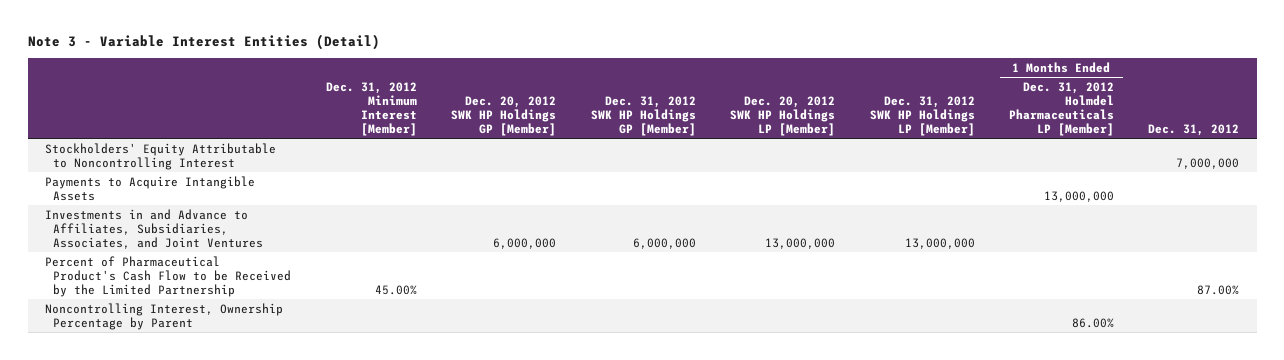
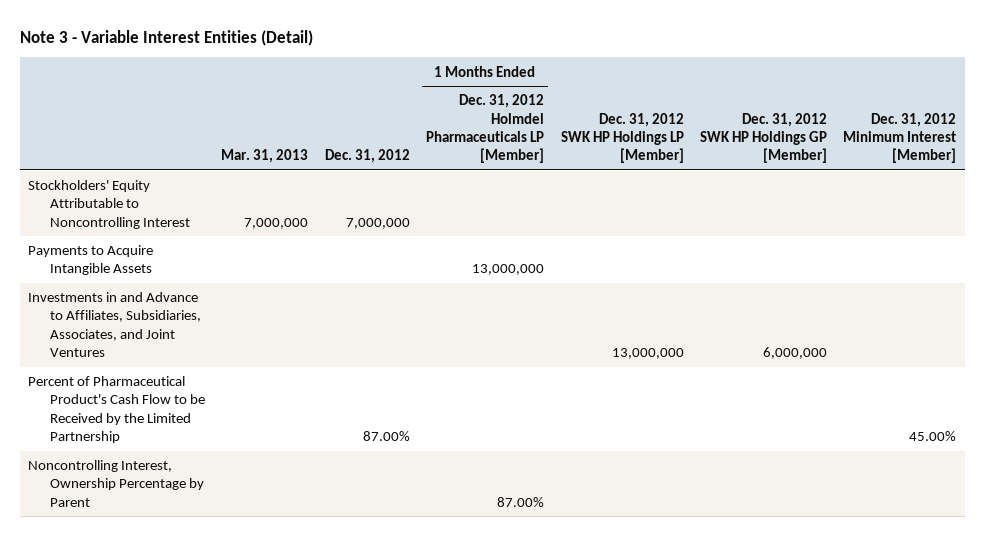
- | Dec. 31, 2012 Minimum Interest [Member] | Dec. 20, 2012 SWK HP Holdings GP [Member] | Dec. 31, 2012 SWK HP Holdings GP [Member] | Dec. 20, 2012 SWK HP Holdings LP [Member] | Dec. 31, 2012 SWK HP Holdings LP [Member] | 1 Months Ended Dec. 31, 2012 Holmdel Pharmaceuticals LP [Member] | Dec. 31, 2012
+ | Mar. 31, 2013 | Dec. 31, 2012 | 1 Months Ended Dec. 31, 2012 Holmdel Pharmaceuticals LP [Member] | Dec. 31, 2012 SWK HP Holdings LP [Member] | Dec. 31, 2012 SWK HP Holdings GP [Member] | Dec. 31, 2012 Minimum Interest [Member]
- Noncontrolling Interest, Ownership Percentage by Parent | | | | | | 86.00% |
+ Noncontrolling Interest, Ownership Percentage by Parent | | | 87.00% | | |

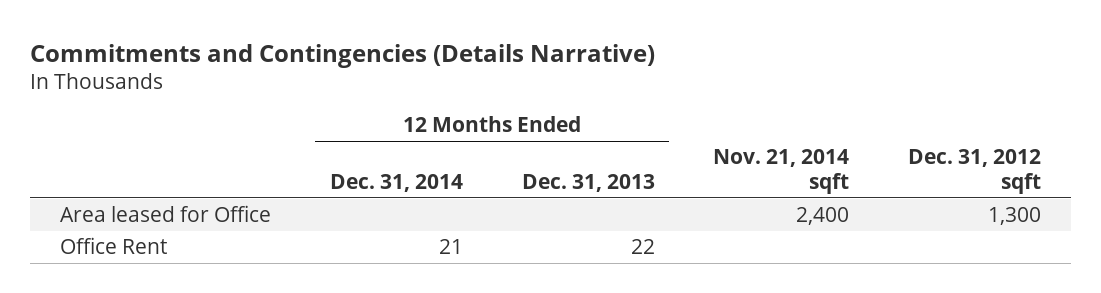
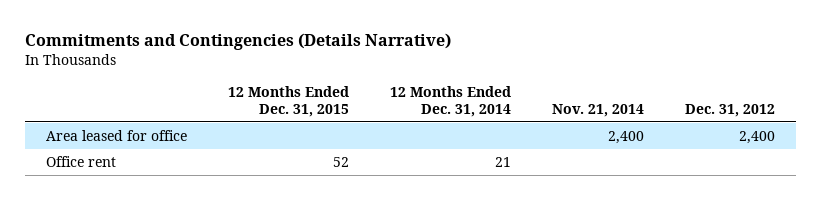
- | 12 Months Ended Dec. 31, 2014 | 12 Months Ended Dec. 31, 2013 | Nov. 21, 2014 sqft | Dec. 31, 2012 sqft
+ | 12 Months Ended Dec. 31, 2015 | 12 Months Ended Dec. 31, 2014 | Nov. 21, 2014 | Dec. 31, 2012
- Area leased for Office | | | 2,400 | 1,300
- Office Rent | 21 | 22 | |
+ Area leased for office | | | 2,400 | 2,400
+ Office rent | 52 | 21 | |

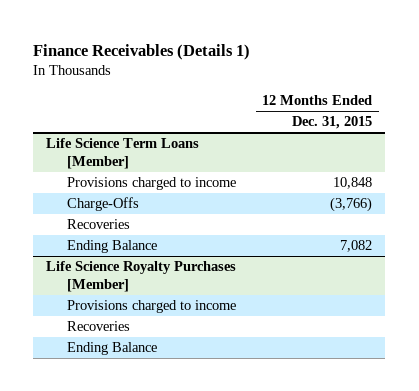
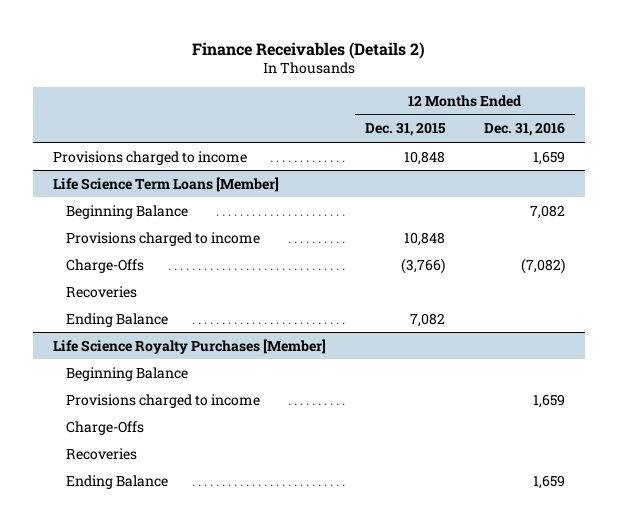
- Finance Receivables (Details 1)
+ Finance Receivables (Details 2)
- | 12 Months Ended Dec. 31, 2015
+ | 12 Months Ended Dec. 31, 2015 | 12 Months Ended Dec. 31, 2016
+ Provisions charged to income | 10,848 | 1,659
@ Life Science Term Loans [Member]
+ Beginning Balance | | 7,082
@ Life Science Royalty Purchases [Member]
+ Beginning Balance
+ Charge-Offs

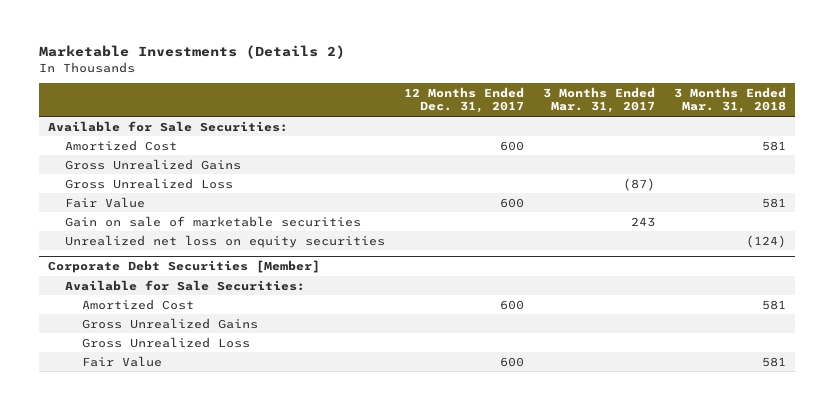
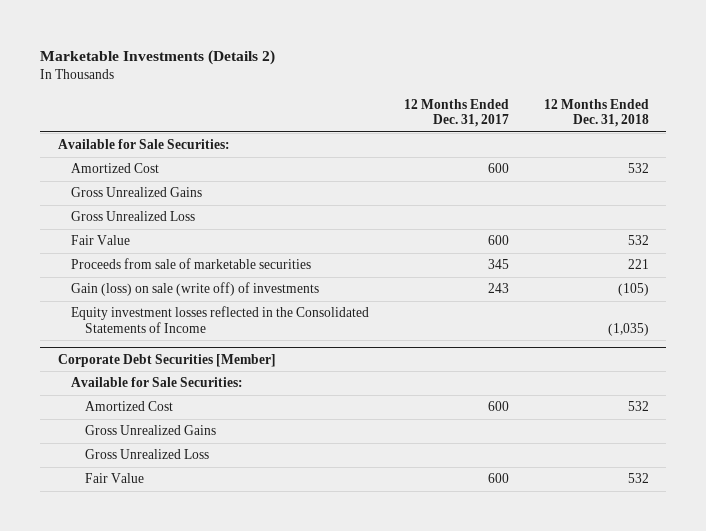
- | 12 Months Ended Dec. 31, 2017 | 3 Months Ended Mar. 31, 2017 | 3 Months Ended Mar. 31, 2018
+ | 12 Months Ended Dec. 31, 2017 | 12 Months Ended Dec. 31, 2018
- Gain on sale of marketable securities | | 243 |
- Unrealized net loss on equity securities | | | (124)
+ Proceeds from sale of marketable securities | 345 | 221
+ Gain (loss) on sale (write off) of investments | 243 | (105)
+ Equity investment losses reflected in the Consolidated Statements of Income | | (1,035)

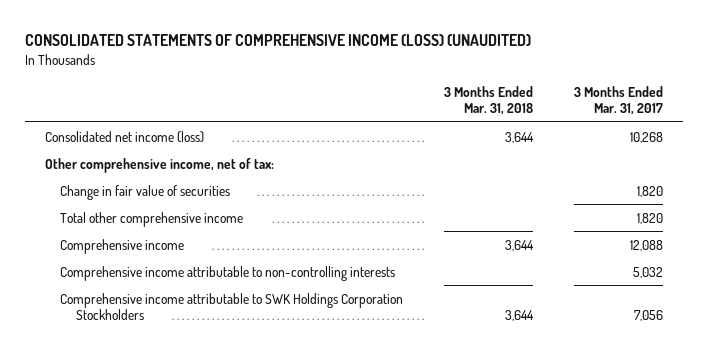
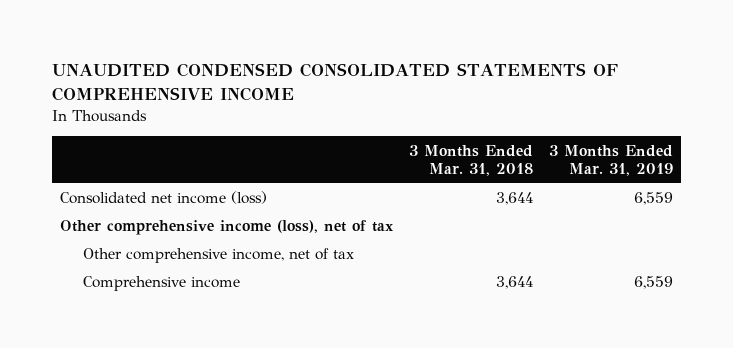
- CONSOLIDATED STATEMENTS OF COMPREHENSIVE INCOME (LOSS) (UNAUDITED)
+ UNAUDITED CONDENSED CONSOLIDATED STATEMENTS OF COMPREHENSIVE INCOME
- | 3 Months Ended Mar. 31, 2018 | 3 Months Ended Mar. 31, 2017
+ | 3 Months Ended Mar. 31, 2018 | 3 Months Ended Mar. 31, 2019
- Other comprehensive income, net of tax:
- Change in fair value of securities | | 1,820
- Total other comprehensive income | | 1,820
+ Other comprehensive income (loss), net of tax
+ Other comprehensive income, net of tax
- Comprehensive income attributable to non-controlling interests | | 5,032
- Comprehensive income attributable to SWK Holdings Corporation Stockholders | 3,644 | 7,056

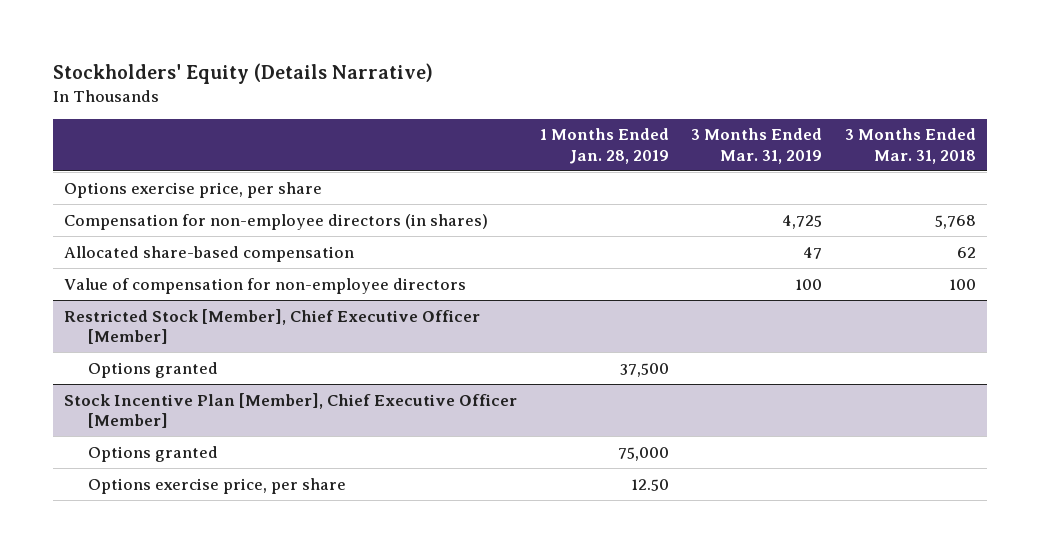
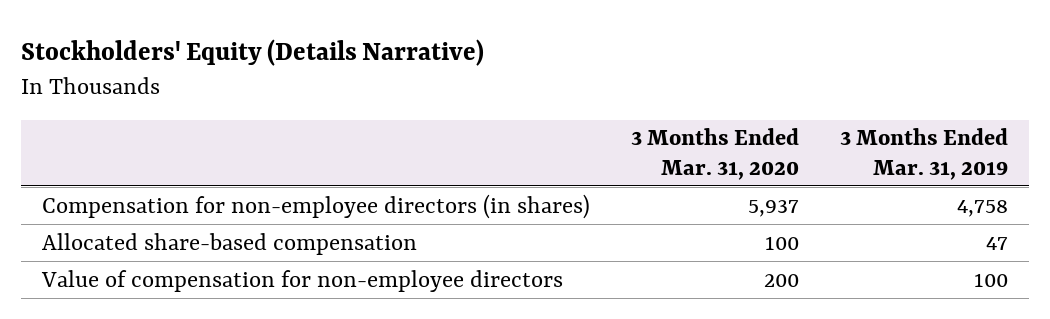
- | 1 Months Ended Jan. 28, 2019 | 3 Months Ended Mar. 31, 2019 | 3 Months Ended Mar. 31, 2018
+ | 3 Months Ended Mar. 31, 2020 | 3 Months Ended Mar. 31, 2019
- Options exercise price, per share
- Compensation for non-employee directors (in shares) | | 4,725 | 5,768
+ Compensation for non-employee directors (in shares) | 5,937 | 4,758
- Restricted Stock [Member], Chief Executive Officer [Member]
- Options granted | 37,500 | |
- Stock Incentive Plan [Member], Chief Executive Officer [Member]
- Options granted | 75,000 | |
- Options exercise price, per share | 12.50 | |

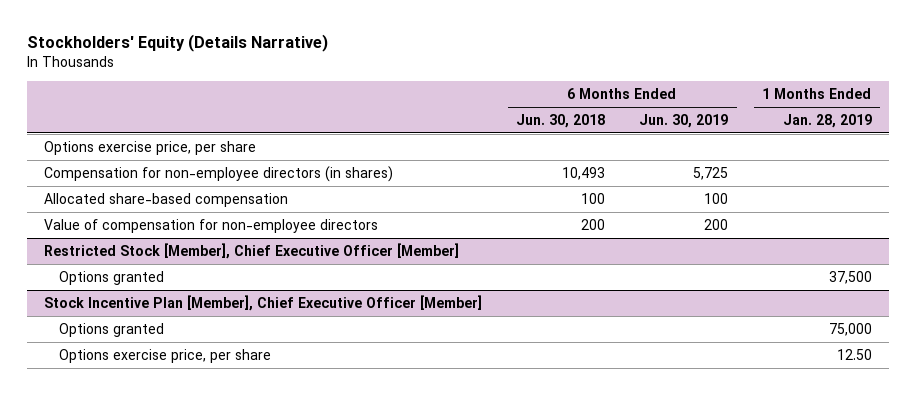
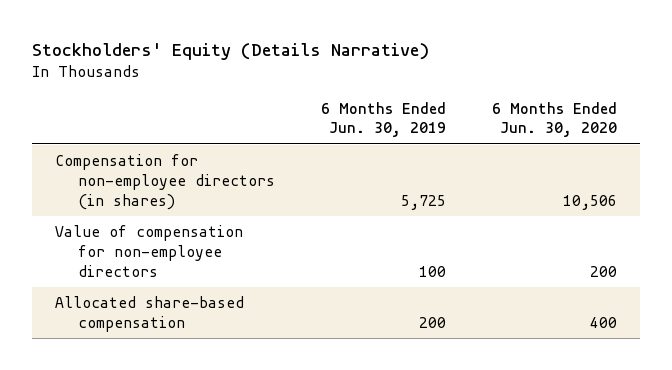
- | 6 Months Ended Jun. 30, 2018 | 6 Months Ended Jun. 30, 2019 | 1 Months Ended Jan. 28, 2019
+ | 6 Months Ended Jun. 30, 2019 | 6 Months Ended Jun. 30, 2020
- Options exercise price, per share
- Allocated share-based compensation | 100 | 100 |
- Value of compensation for non-employee directors | 200 | 200 |
- Restricted Stock [Member], Chief Executive Officer [Member]
- Options granted | | | 37,500
- Stock Incentive Plan [Member], Chief Executive Officer [Member]
- Options granted | | | 75,000
- Options exercise price, per share | | | 12.50
+ Value of compensation for non-employee directors | 100 | 200
+ Allocated share-based compensation | 200 | 400

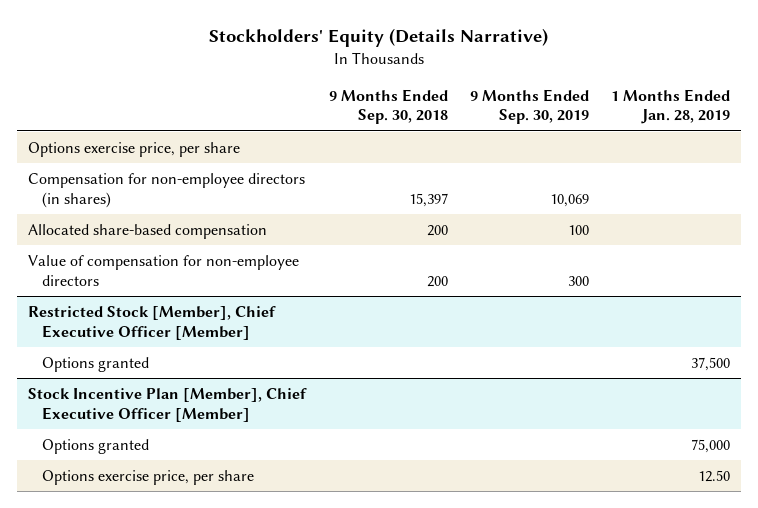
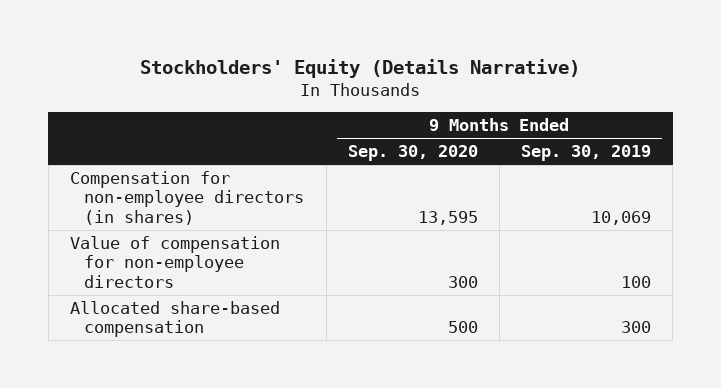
- | 9 Months Ended Sep. 30, 2018 | 9 Months Ended Sep. 30, 2019 | 1 Months Ended Jan. 28, 2019
+ | 9 Months Ended Sep. 30, 2020 | 9 Months Ended Sep. 30, 2019
- Options exercise price, per share
- Allocated share-based compensation | 200 | 100 |
- Value of compensation for non-employee directors | 200 | 300 |
- Restricted Stock [Member], Chief Executive Officer [Member]
- Options granted | | | 37,500
- Stock Incentive Plan [Member], Chief Executive Officer [Member]
- Options granted | | | 75,000
- Options exercise price, per share | | | 12.50
+ Value of compensation for non-employee directors | 300 | 100
+ Allocated share-based compensation | 500 | 300

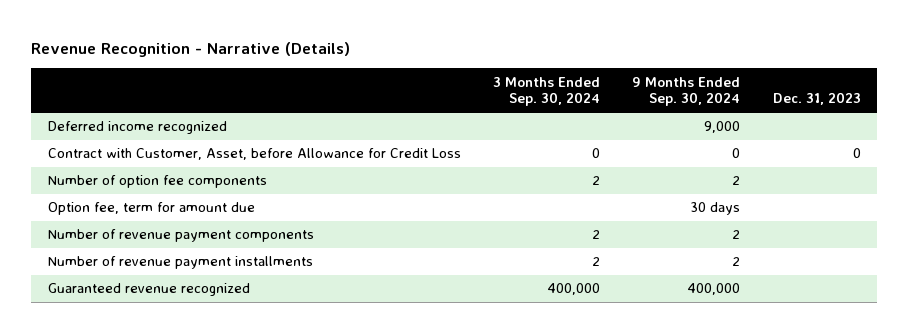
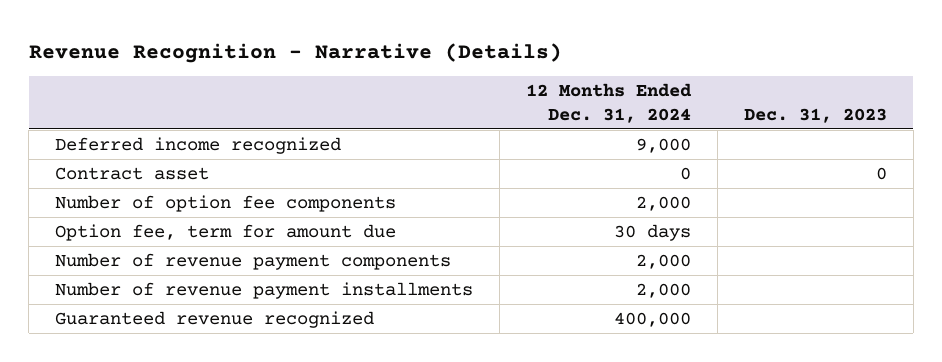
- | 3 Months Ended Sep. 30, 2024 | 9 Months Ended Sep. 30, 2024 | Dec. 31, 2023
+ | 12 Months Ended Dec. 31, 2024 | Dec. 31, 2023
- Contract with Customer, Asset, before Allowance for Credit Loss | 0 | 0 | 0
+ Contract asset | 0 | 0

